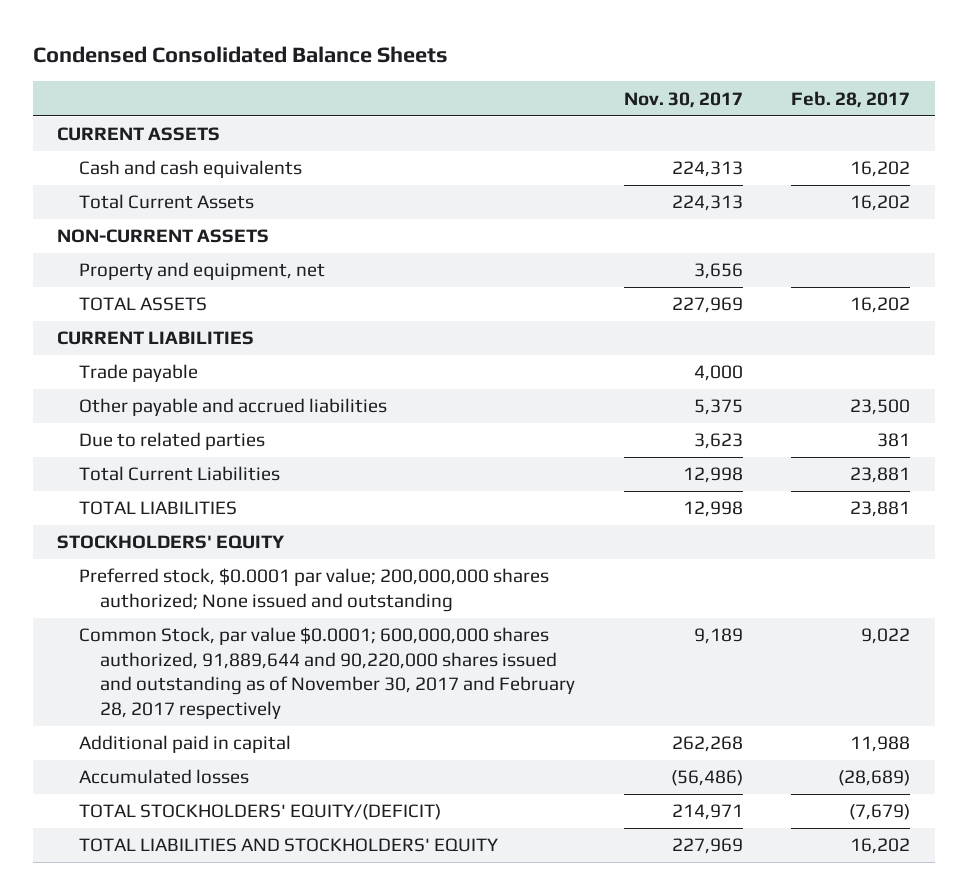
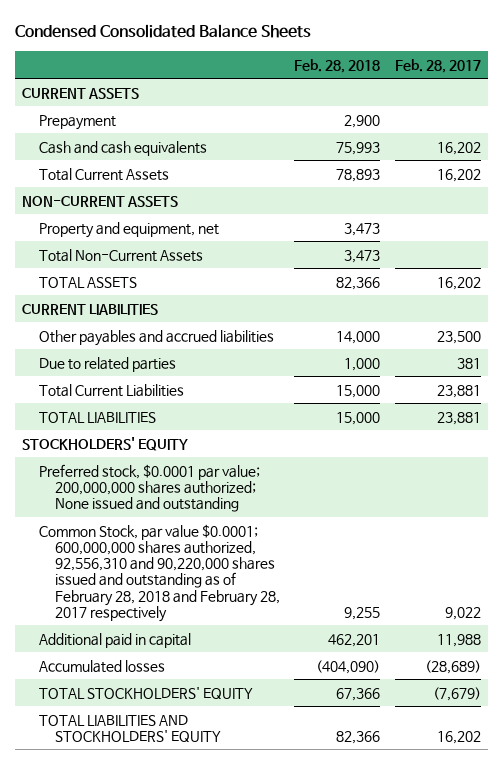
- | Nov. 30, 2017 | Feb. 28, 2017
+ | Feb. 28, 2018 | Feb. 28, 2017
+ Prepayment | 2,900 |
+ Total Non-Current Assets | 3,473 |
- Trade payable | 4,000 |
- Other payable and accrued liabilities | 5,375 | 23,500
+ Other payables and accrued liabilities | 14,000 | 23,500
- Common Stock, par value $0.0001; 600,000,000 shares authorized, 91,889,644 and 90,220,000 shares issued and outstanding as of November 30, 2017 and February 28, 2017 respectively | 9,189 | 9,022
+ Common Stock, par value $0.0001; 600,000,000 shares authorized, 92,556,310 and 90,220,000 shares issued and outstanding as of February 28, 2018 and February 28, 2017 respectively | 9,255 | 9,022
- TOTAL STOCKHOLDERS' EQUITY/(DEFICIT) | 214,971 | (7,679)
+ TOTAL STOCKHOLDERS' EQUITY | 67,366 | (7,679)

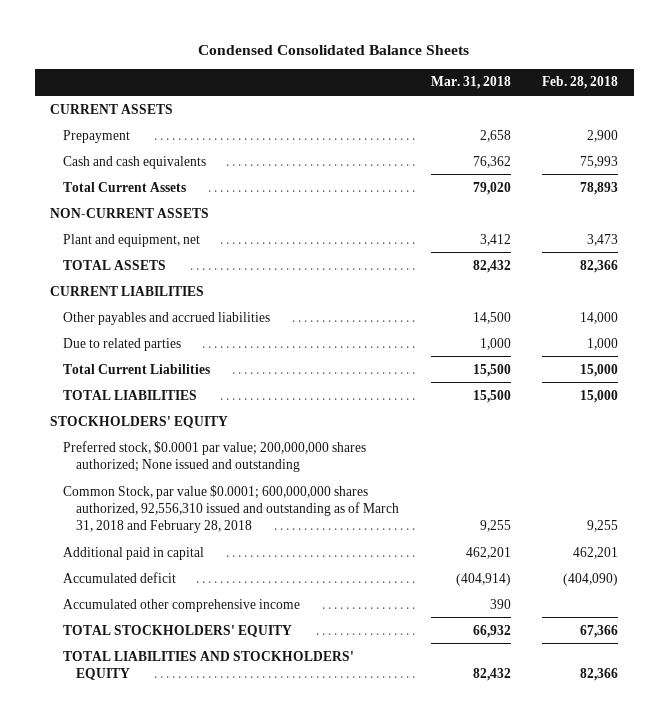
- | Feb. 28, 2018 | Feb. 28, 2017
+ | Mar. 31, 2018 | Feb. 28, 2018
- Property and equipment, net | 3,473 |
- Total Non-Current Assets | 3,473 |
+ Plant and equipment, net | 3,412 | 3,473
- Common Stock, par value $0.0001; 600,000,000 shares authorized, 92,556,310 and 90,220,000 shares issued and outstanding as of February 28, 2018 and February 28, 2017 respectively | 9,255 | 9,022
+ Common Stock, par value $0.0001; 600,000,000 shares authorized, 92,556,310 issued and outstanding as of March 31, 2018 and February 28, 2018 | 9,255 | 9,255
- Accumulated losses | (404,090) | (28,689)
+ Accumulated deficit | (404,914) | (404,090)
+ Accumulated other comprehensive income | 390 |

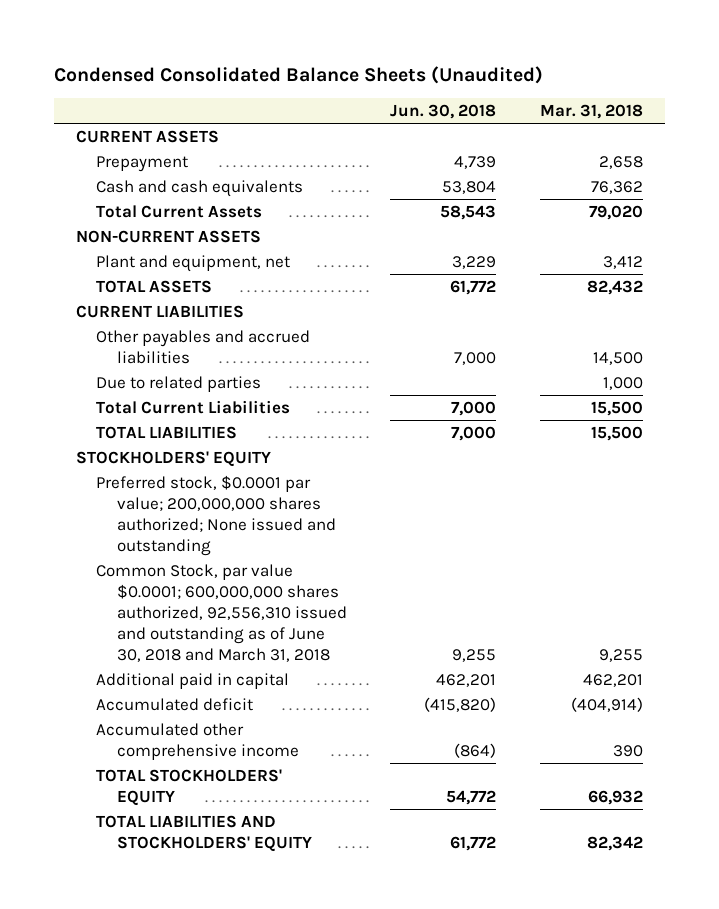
- Condensed Consolidated Balance Sheets
+ Condensed Consolidated Balance Sheets (Unaudited)
- | Mar. 31, 2018 | Feb. 28, 2018
+ | Jun. 30, 2018 | Mar. 31, 2018
- Common Stock, par value $0.0001; 600,000,000 shares authorized, 92,556,310 issued and outstanding as of March 31, 2018 and February 28, 2018 | 9,255 | 9,255
+ Common Stock, par value $0.0001; 600,000,000 shares authorized, 92,556,310 issued and outstanding as of June 30, 2018 and March 31, 2018 | 9,255 | 9,255
- TOTAL LIABILITIES AND STOCKHOLDERS' EQUITY | 82,432 | 82,366
+ TOTAL LIABILITIES AND STOCKHOLDERS' EQUITY | 61,772 | 82,342

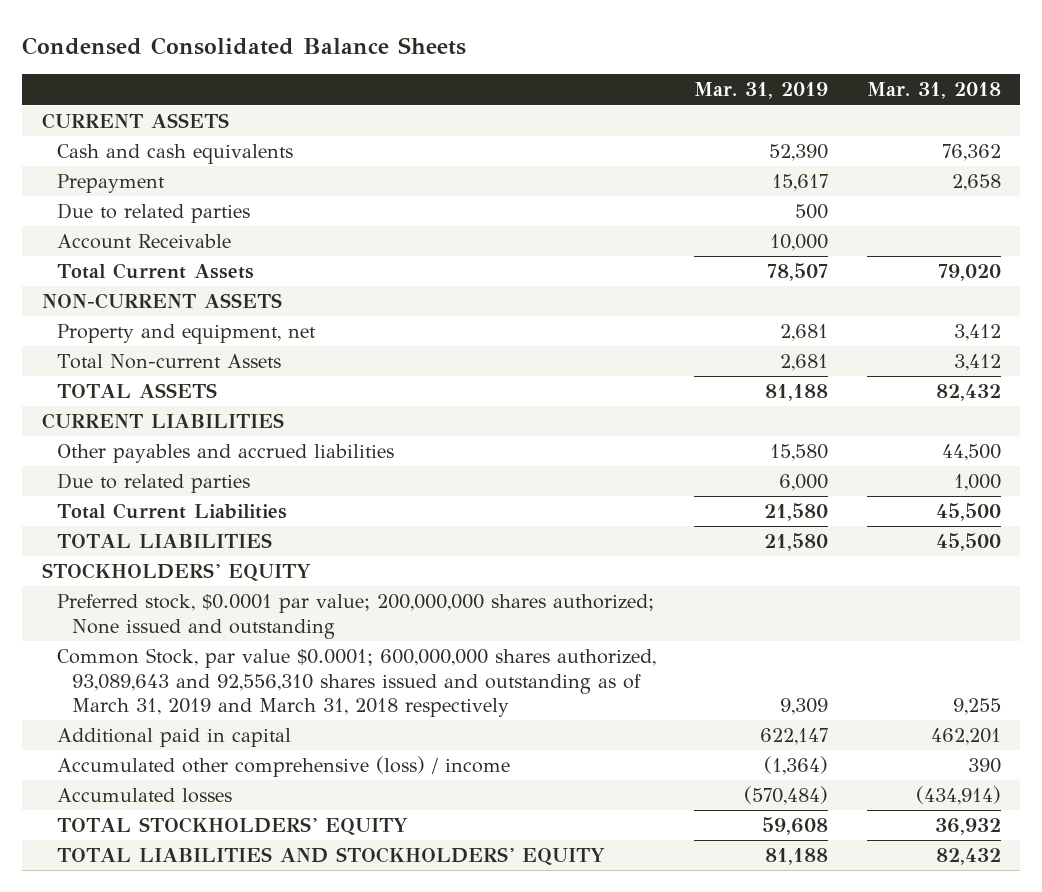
- Condensed Consolidated Balance Sheets (Unaudited)
+ Condensed Consolidated Balance Sheets
- | Jun. 30, 2018 | Mar. 31, 2018
+ | Mar. 31, 2019 | Mar. 31, 2018
moved down: Prepayment | 15,617 | 2,658
+ Due to related parties | 500 |
+ Account Receivable | 10,000 |
- Plant and equipment, net | 3,229 | 3,412
+ Property and equipment, net | 2,681 | 3,412
+ Total Non-current Assets | 2,681 | 3,412
- Other payables and accrued liabilities | 7,000 | 14,500
+ Other payables and accrued liabilities | 15,580 | 44,500
- Total Current Liabilities | 7,000 | 15,500
- TOTAL LIABILITIES | 7,000 | 15,500
+ Total Current Liabilities | 21,580 | 45,500
+ TOTAL LIABILITIES | 21,580 | 45,500
- Common Stock, par value $0.0001; 600,000,000 shares authorized, 92,556,310 issued and outstanding as of June 30, 2018 and March 31, 2018 | 9,255 | 9,255
+ Common Stock, par value $0.0001; 600,000,000 shares authorized, 93,089,643 and 92,556,310 shares issued and outstanding as of March 31, 2019 and March 31, 2018 respectively | 9,309 | 9,255
- Accumulated deficit | (415,820) | (404,914)
- Accumulated other comprehensive income | (864) | 390
- TOTAL STOCKHOLDERS' EQUITY | 54,772 | 66,932
- TOTAL LIABILITIES AND STOCKHOLDERS' EQUITY | 61,772 | 82,342
+ Accumulated other comprehensive (loss) / income | (1,364) | 390
+ Accumulated losses | (570,484) | (434,914)
+ TOTAL STOCKHOLDERS' EQUITY | 59,608 | 36,932
+ TOTAL LIABILITIES AND STOCKHOLDERS' EQUITY | 81,188 | 82,432

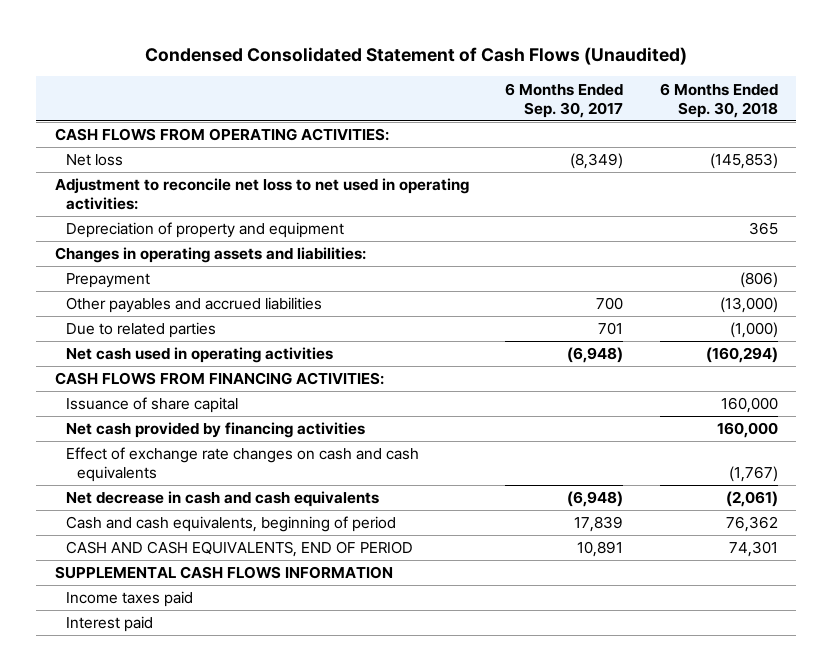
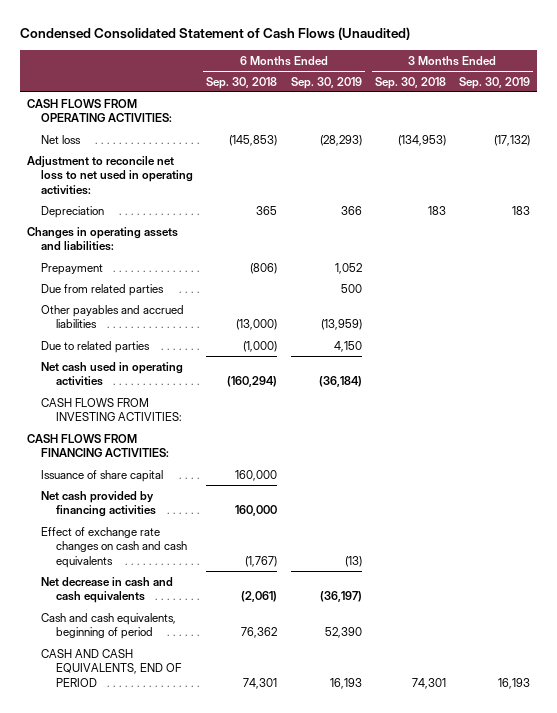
- | 6 Months Ended Sep. 30, 2017 | 6 Months Ended Sep. 30, 2018
+ | 6 Months Ended Sep. 30, 2018 | 6 Months Ended Sep. 30, 2019 | 3 Months Ended Sep. 30, 2018 | 3 Months Ended Sep. 30, 2019
- Depreciation of property and equipment | | 365
+ Depreciation | 365 | 366 | 183 | 183
+ Due from related parties | | 500 | |
+ CASH FLOWS FROM INVESTING ACTIVITIES:
- SUPPLEMENTAL CASH FLOWS INFORMATION
- Income taxes paid
- Interest paid

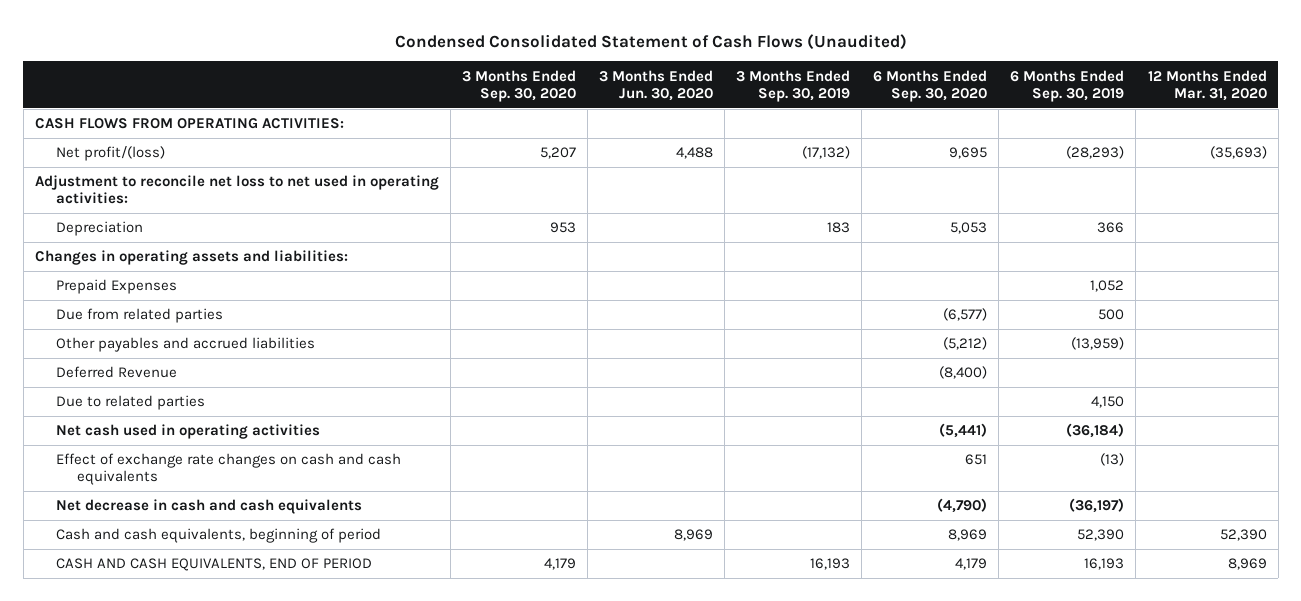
- | 6 Months Ended Sep. 30, 2018 | 6 Months Ended Sep. 30, 2019 | 3 Months Ended Sep. 30, 2018 | 3 Months Ended Sep. 30, 2019
+ | 3 Months Ended Sep. 30, 2020 | 3 Months Ended Jun. 30, 2020 | 3 Months Ended Sep. 30, 2019 | 6 Months Ended Sep. 30, 2020 | 6 Months Ended Sep. 30, 2019 | 12 Months Ended Mar. 31, 2020
- Net loss | (145,853) | (28,293) | (134,953) | (17,132)
+ Net profit/(loss) | 5,207 | 4,488 | (17,132) | 9,695 | (28,293) | (35,693)
- Prepayment | (806) | 1,052 | |
+ Prepaid Expenses | | | | | 1,052 |
+ Deferred Revenue | | | | (8,400) | |
- CASH FLOWS FROM INVESTING ACTIVITIES:
- CASH FLOWS FROM FINANCING ACTIVITIES:
- Issuance of share capital | 160,000 | | |
- Net cash provided by financing activities | 160,000 | | |

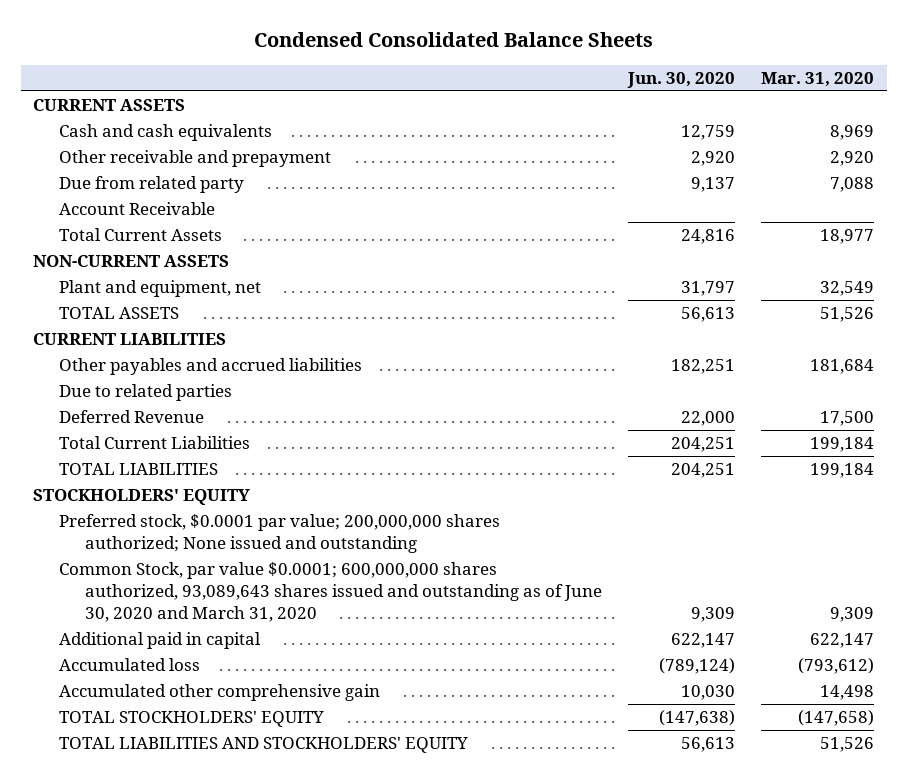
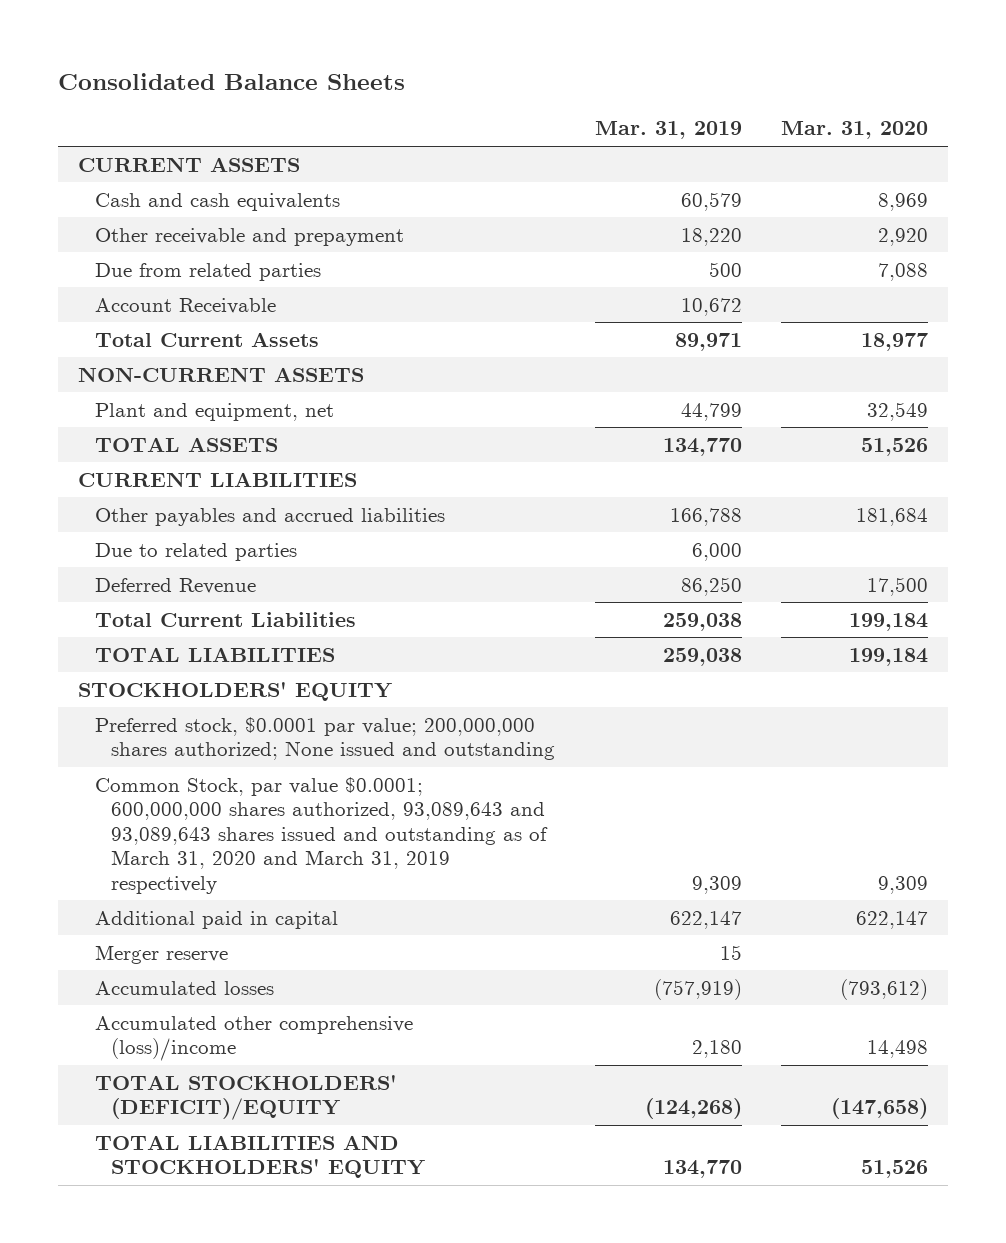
- Condensed Consolidated Balance Sheets
+ Consolidated Balance Sheets
- | Jun. 30, 2020 | Mar. 31, 2020
+ | Mar. 31, 2019 | Mar. 31, 2020
- Due from related party | 9,137 | 7,088
+ Due from related parties | 500 | 7,088
- Common Stock, par value $0.0001; 600,000,000 shares authorized, 93,089,643 shares issued and outstanding as of June 30, 2020 and March 31, 2020 | 9,309 | 9,309
+ Common Stock, par value $0.0001; 600,000,000 shares authorized, 93,089,643 and 93,089,643 shares issued and outstanding as of March 31, 2020 and March 31, 2019 respectively | 9,309 | 9,309
- Accumulated loss | (789,124) | (793,612)
- Accumulated other comprehensive gain | 10,030 | 14,498
- TOTAL STOCKHOLDERS' EQUITY | (147,638) | (147,658)
+ Merger reserve | 15 |
+ Accumulated losses | (757,919) | (793,612)
+ Accumulated other comprehensive (loss)/income | 2,180 | 14,498
+ TOTAL STOCKHOLDERS' (DEFICIT)/EQUITY | (124,268) | (147,658)

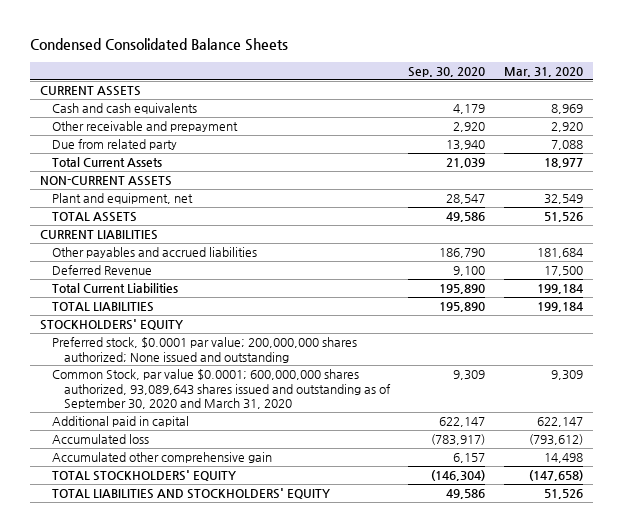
- Consolidated Balance Sheets
+ Condensed Consolidated Balance Sheets
- | Mar. 31, 2019 | Mar. 31, 2020
+ | Sep. 30, 2020 | Mar. 31, 2020
- Due from related parties | 500 | 7,088
- Account Receivable | 10,672 |
+ Due from related party | 13,940 | 7,088
- Due to related parties | 6,000 |
- Common Stock, par value $0.0001; 600,000,000 shares authorized, 93,089,643 and 93,089,643 shares issued and outstanding as of March 31, 2020 and March 31, 2019 respectively | 9,309 | 9,309
+ Common Stock, par value $0.0001; 600,000,000 shares authorized, 93,089,643 shares issued and outstanding as of September 30, 2020 and March 31, 2020 | 9,309 | 9,309
- Merger reserve | 15 |
- Accumulated losses | (757,919) | (793,612)
- Accumulated other comprehensive (loss)/income | 2,180 | 14,498
- TOTAL STOCKHOLDERS' (DEFICIT)/EQUITY | (124,268) | (147,658)
+ Accumulated loss | (783,917) | (793,612)
+ Accumulated other comprehensive gain | 6,157 | 14,498
+ TOTAL STOCKHOLDERS' EQUITY | (146,304) | (147,658)

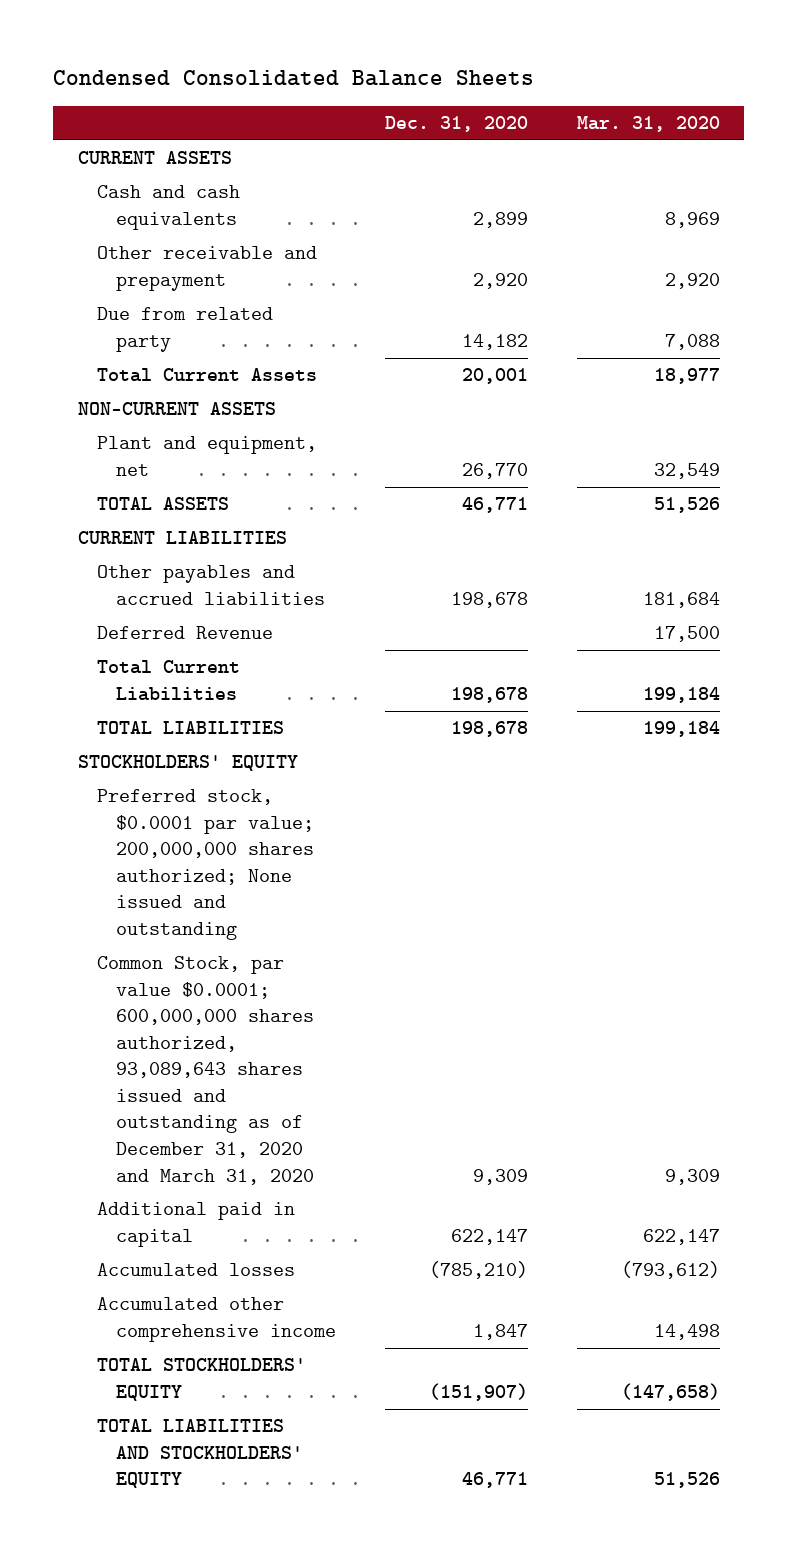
- | Sep. 30, 2020 | Mar. 31, 2020
+ | Dec. 31, 2020 | Mar. 31, 2020
- Common Stock, par value $0.0001; 600,000,000 shares authorized, 93,089,643 shares issued and outstanding as of September 30, 2020 and March 31, 2020 | 9,309 | 9,309
+ Common Stock, par value $0.0001; 600,000,000 shares authorized, 93,089,643 shares issued and outstanding as of December 31, 2020 and March 31, 2020 | 9,309 | 9,309
- Accumulated loss | (783,917) | (793,612)
- Accumulated other comprehensive gain | 6,157 | 14,498
+ Accumulated losses | (785,210) | (793,612)
+ Accumulated other comprehensive income | 1,847 | 14,498

